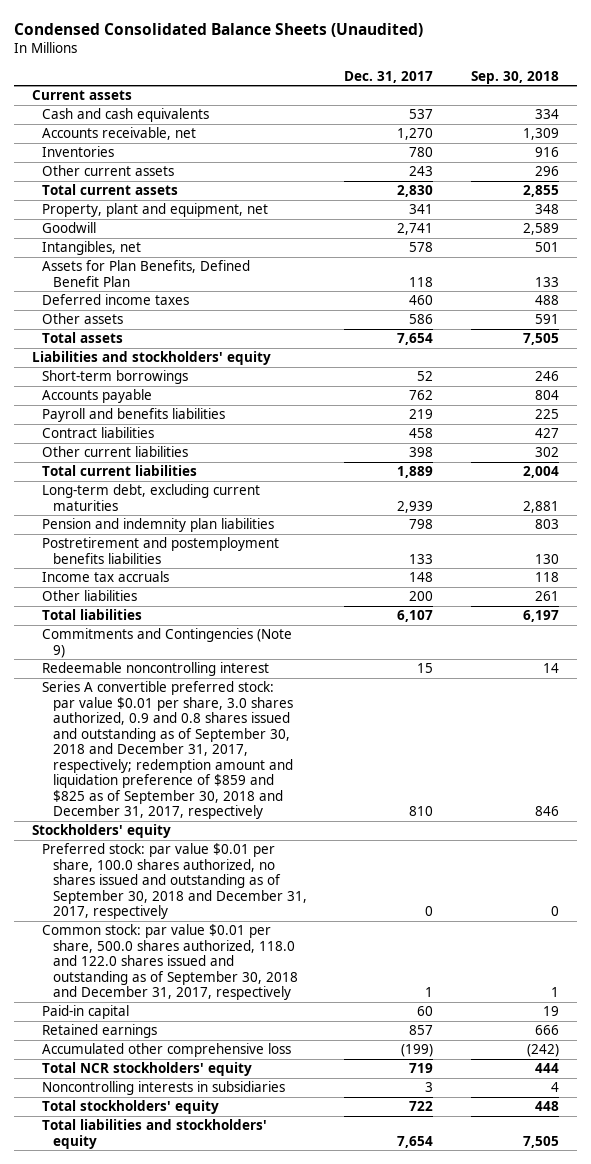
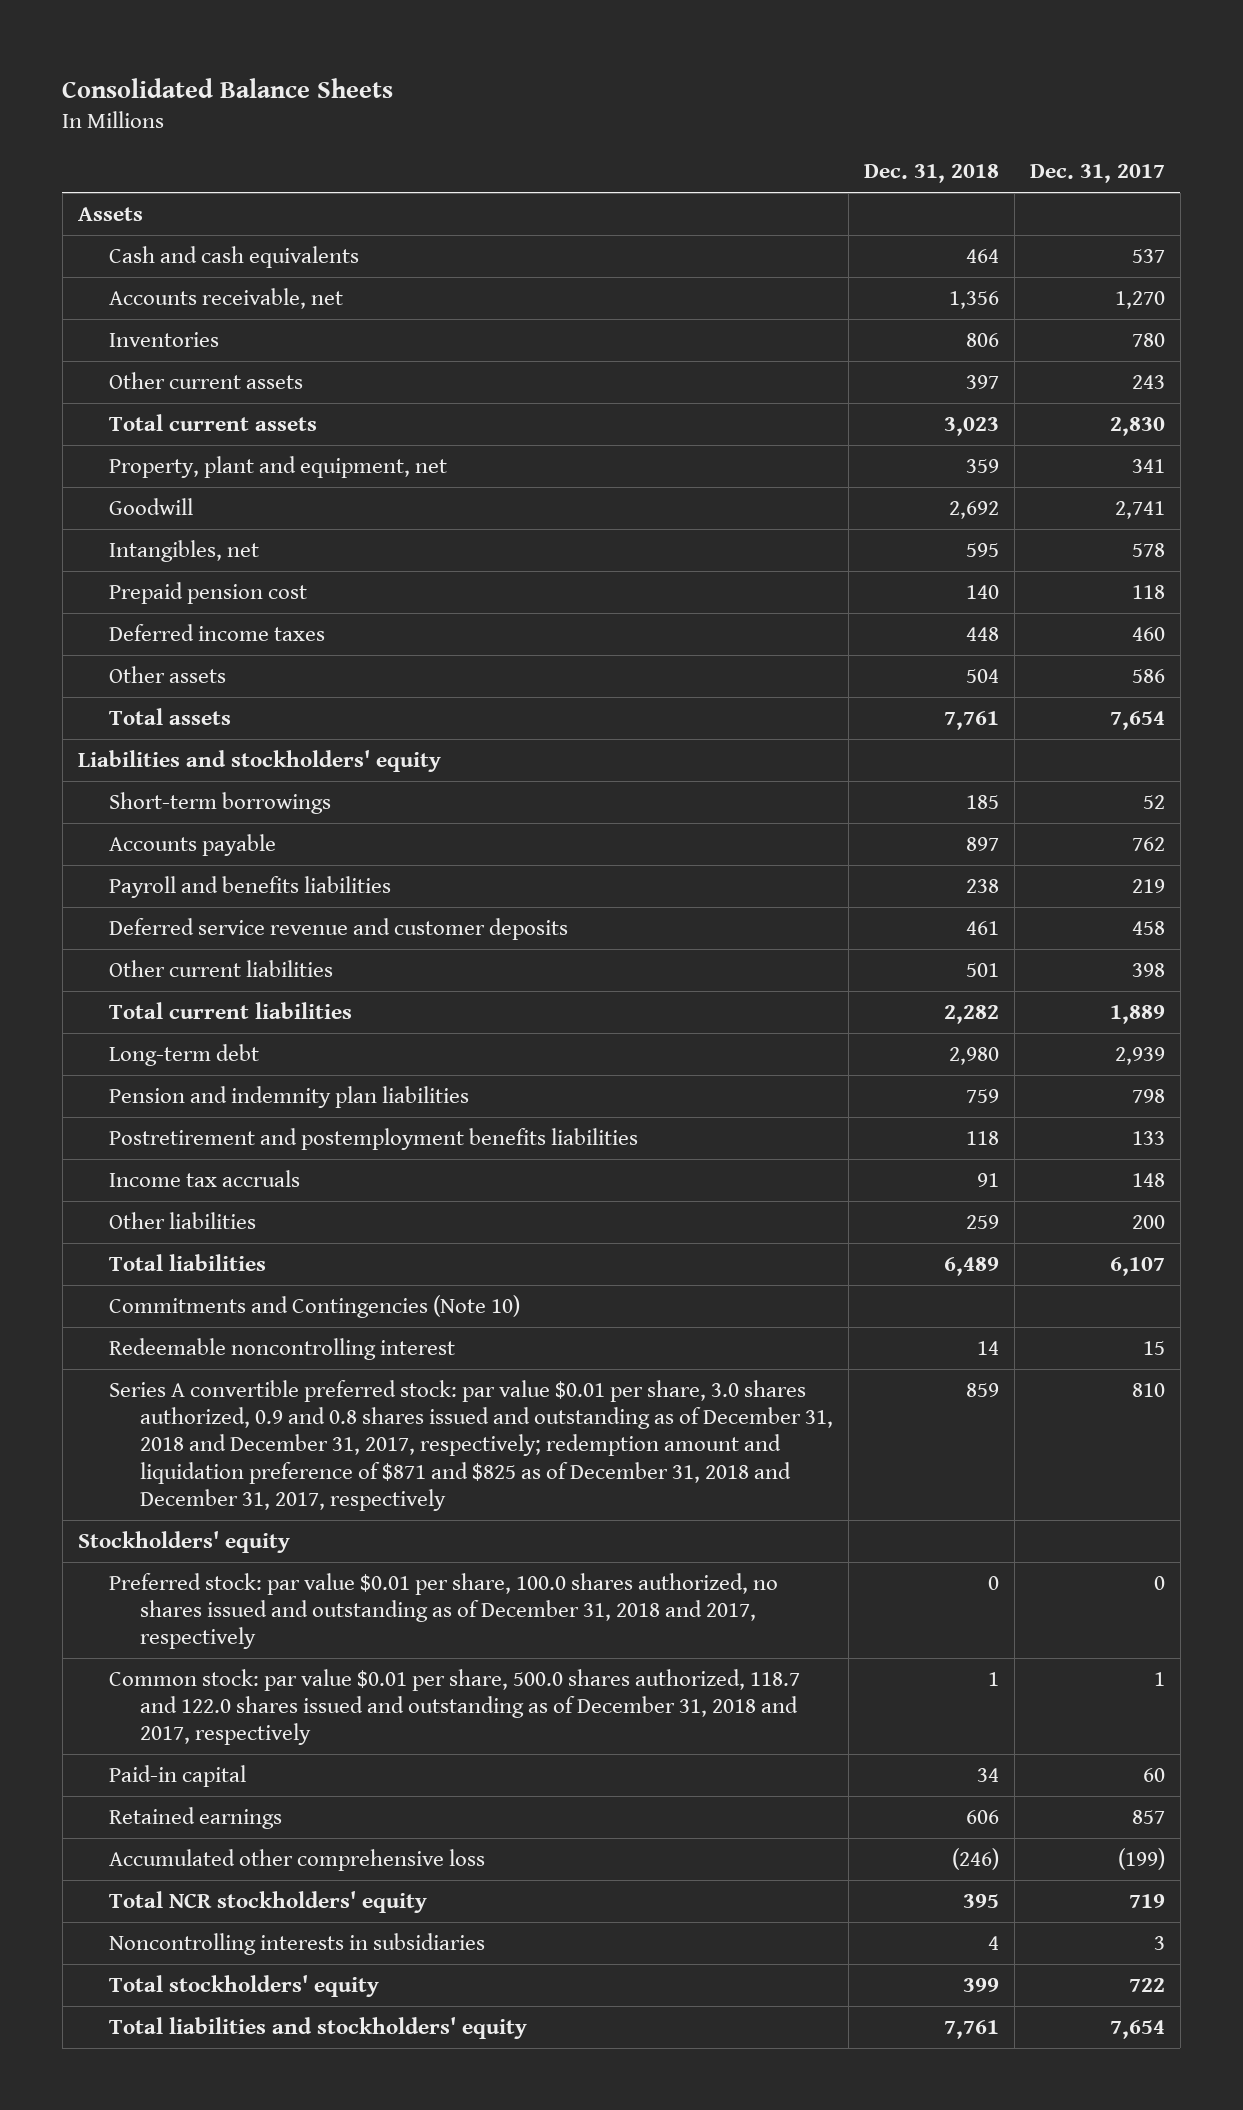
- Condensed Consolidated Balance Sheets (Unaudited)
+ Consolidated Balance Sheets
- | Dec. 31, 2017 | Sep. 30, 2018
+ | Dec. 31, 2018 | Dec. 31, 2017
- Current assets
+ Assets
- Assets for Plan Benefits, Defined Benefit Plan | 118 | 133
+ Prepaid pension cost | 140 | 118
- Contract liabilities | 458 | 427
+ Deferred service revenue and customer deposits | 461 | 458
- Long-term debt, excluding current maturities | 2,939 | 2,881
+ Long-term debt | 2,980 | 2,939
- Commitments and Contingencies (Note 9)
+ Commitments and Contingencies (Note 10)
- Series A convertible preferred stock: par value $0.01 per share, 3.0 shares authorized, 0.9 and 0.8 shares issued and outstanding as of September 30, 2018 and December 31, 2017, respectively; redemption amount and liquidation preference of $859 and $825 as of September 30, 2018 and December 31, 2017, respectively | 810 | 846
+ Series A convertible preferred stock: par value $0.01 per share, 3.0 shares authorized, 0.9 and 0.8 shares issued and outstanding as of December 31, 2018 and December 31, 2017, respectively; redemption amount and liquidation preference of $871 and $825 as of December 31, 2018 and December 31, 2017, respectively | 859 | 810
- Preferred stock: par value $0.01 per share, 100.0 shares authorized, no shares issued and outstanding as of September 30, 2018 and December 31, 2017, respectively | 0 | 0
- Common stock: par value $0.01 per share, 500.0 shares authorized, 118.0 and 122.0 shares issued and outstanding as of September 30, 2018 and December 31, 2017, respectively | 1 | 1
+ Preferred stock: par value $0.01 per share, 100.0 shares authorized, no shares issued and outstanding as of December 31, 2018 and 2017, respectively | 0 | 0
+ Common stock: par value $0.01 per share, 500.0 shares authorized, 118.7 and 122.0 shares issued and outstanding as of December 31, 2018 and 2017, respectively | 1 | 1

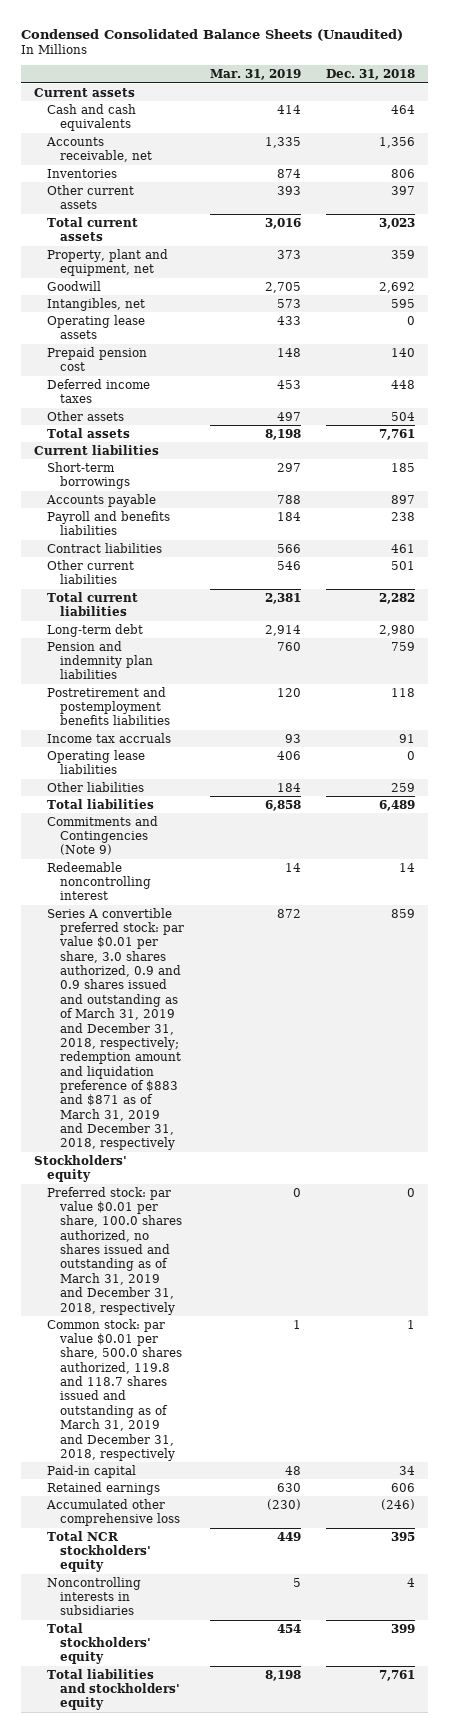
- Consolidated Balance Sheets
+ Condensed Consolidated Balance Sheets (Unaudited)
- | Dec. 31, 2018 | Dec. 31, 2017
+ | Mar. 31, 2019 | Dec. 31, 2018
- Assets
+ Current assets
+ Operating lease assets | 433 | 0
- Liabilities and stockholders' equity
+ Current liabilities
- Deferred service revenue and customer deposits | 461 | 458
+ Contract liabilities | 566 | 461
+ Operating lease liabilities | 406 | 0
- Commitments and Contingencies (Note 10)
+ Commitments and Contingencies (Note 9)
- Series A convertible preferred stock: par value $0.01 per share, 3.0 shares authorized, 0.9 and 0.8 shares issued and outstanding as of December 31, 2018 and December 31, 2017, respectively; redemption amount and liquidation preference of $871 and $825 as of December 31, 2018 and December 31, 2017, respectively | 859 | 810
+ Series A convertible preferred stock: par value $0.01 per share, 3.0 shares authorized, 0.9 and 0.9 shares issued and outstanding as of March 31, 2019 and December 31, 2018, respectively; redemption amount and liquidation preference of $883 and $871 as of March 31, 2019 and December 31, 2018, respectively | 872 | 859
- Preferred stock: par value $0.01 per share, 100.0 shares authorized, no shares issued and outstanding as of December 31, 2018 and 2017, respectively | 0 | 0
- Common stock: par value $0.01 per share, 500.0 shares authorized, 118.7 and 122.0 shares issued and outstanding as of December 31, 2018 and 2017, respectively | 1 | 1
+ Preferred stock: par value $0.01 per share, 100.0 shares authorized, no shares issued and outstanding as of March 31, 2019 and December 31, 2018, respectively | 0 | 0
+ Common stock: par value $0.01 per share, 500.0 shares authorized, 119.8 and 118.7 shares issued and outstanding as of March 31, 2019 and December 31, 2018, respectively | 1 | 1

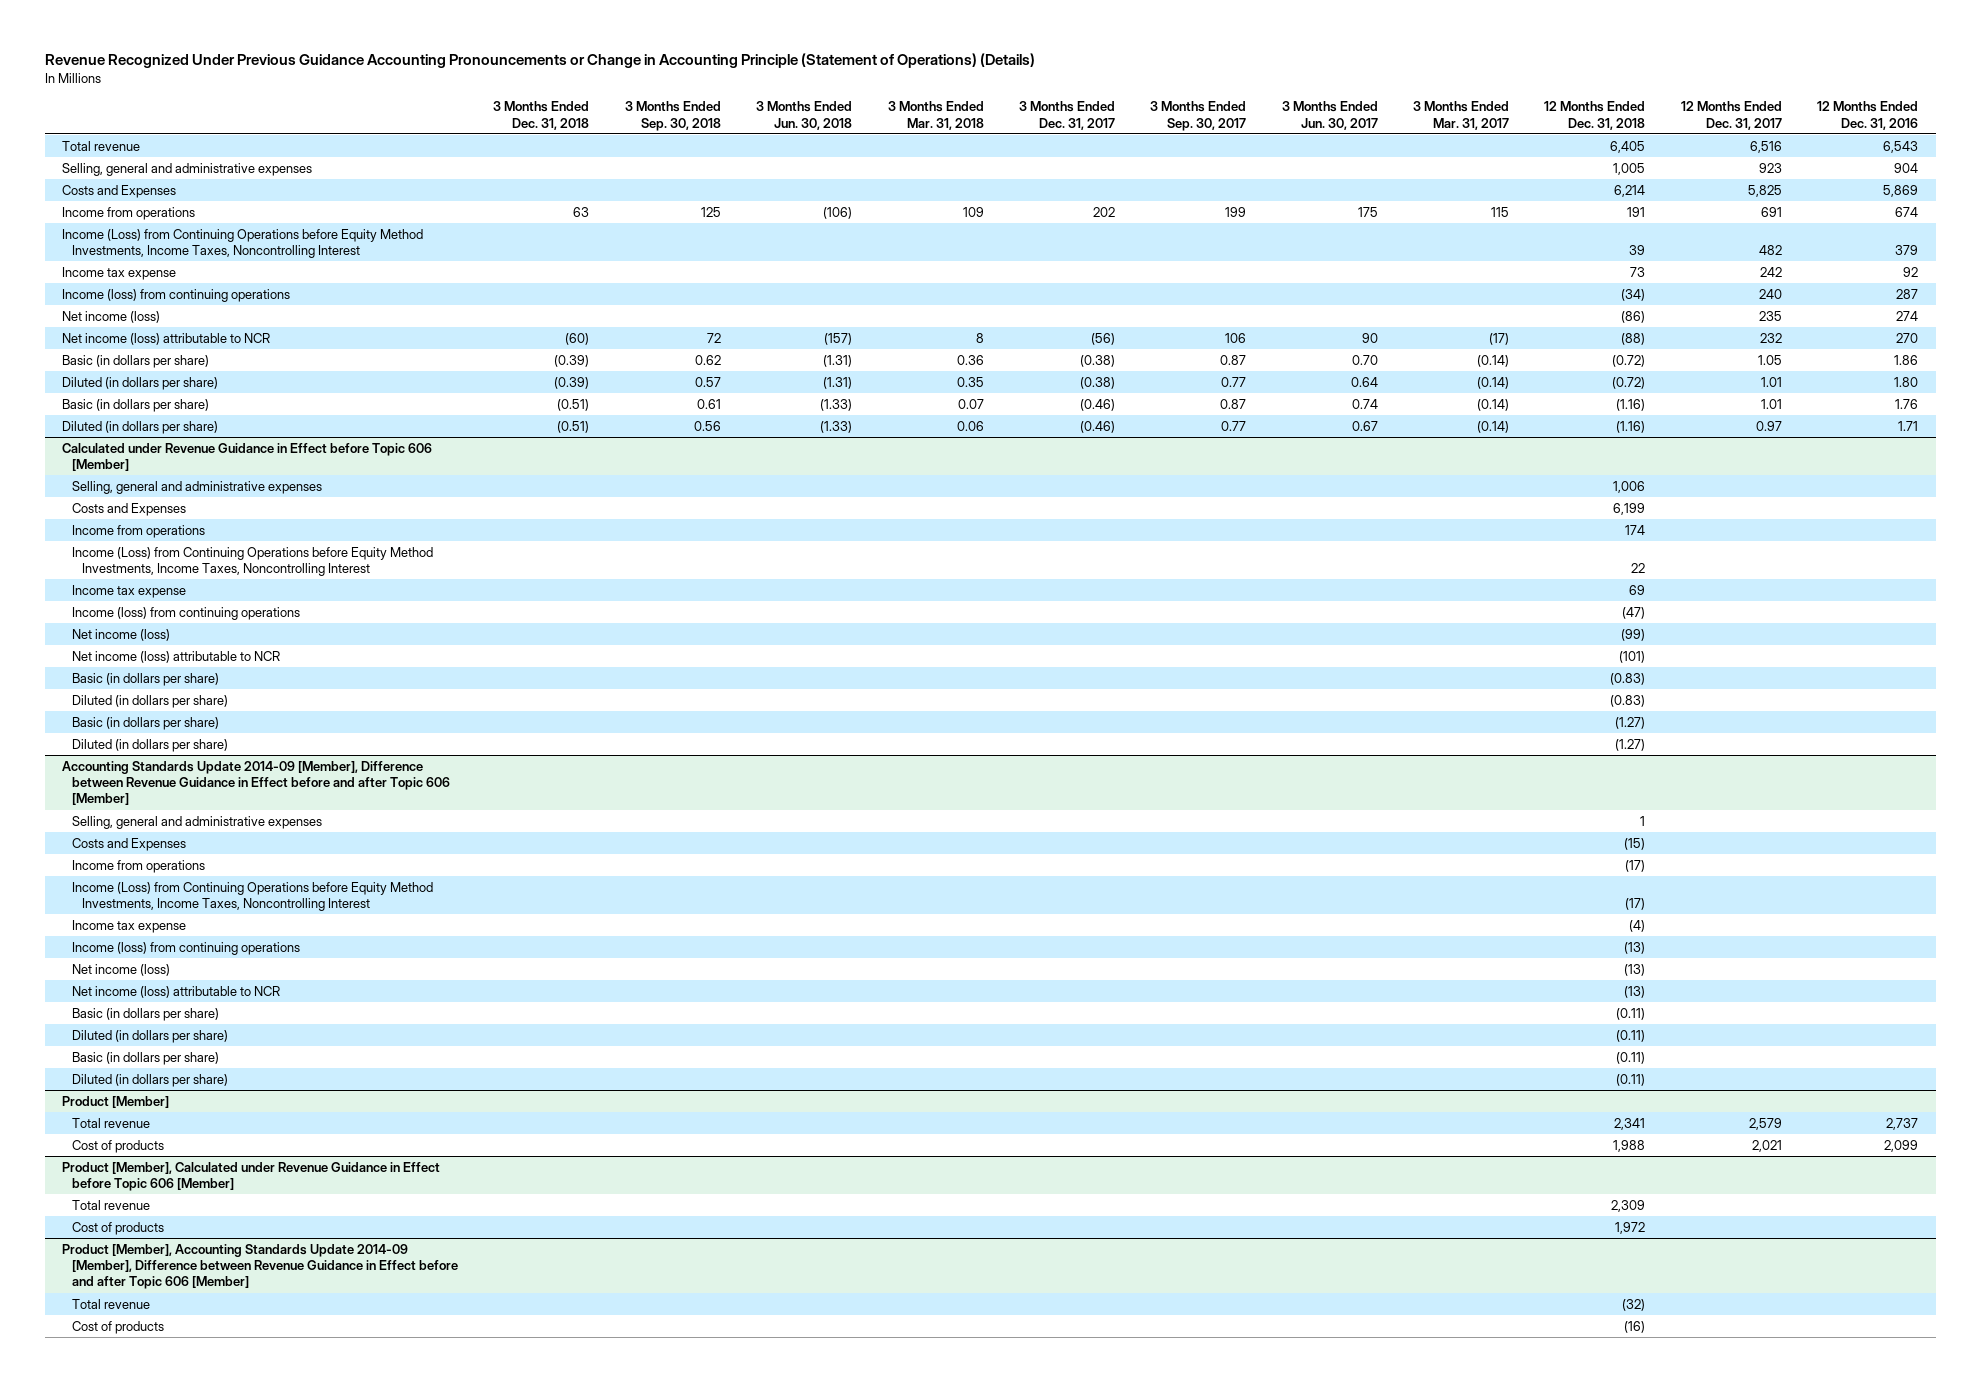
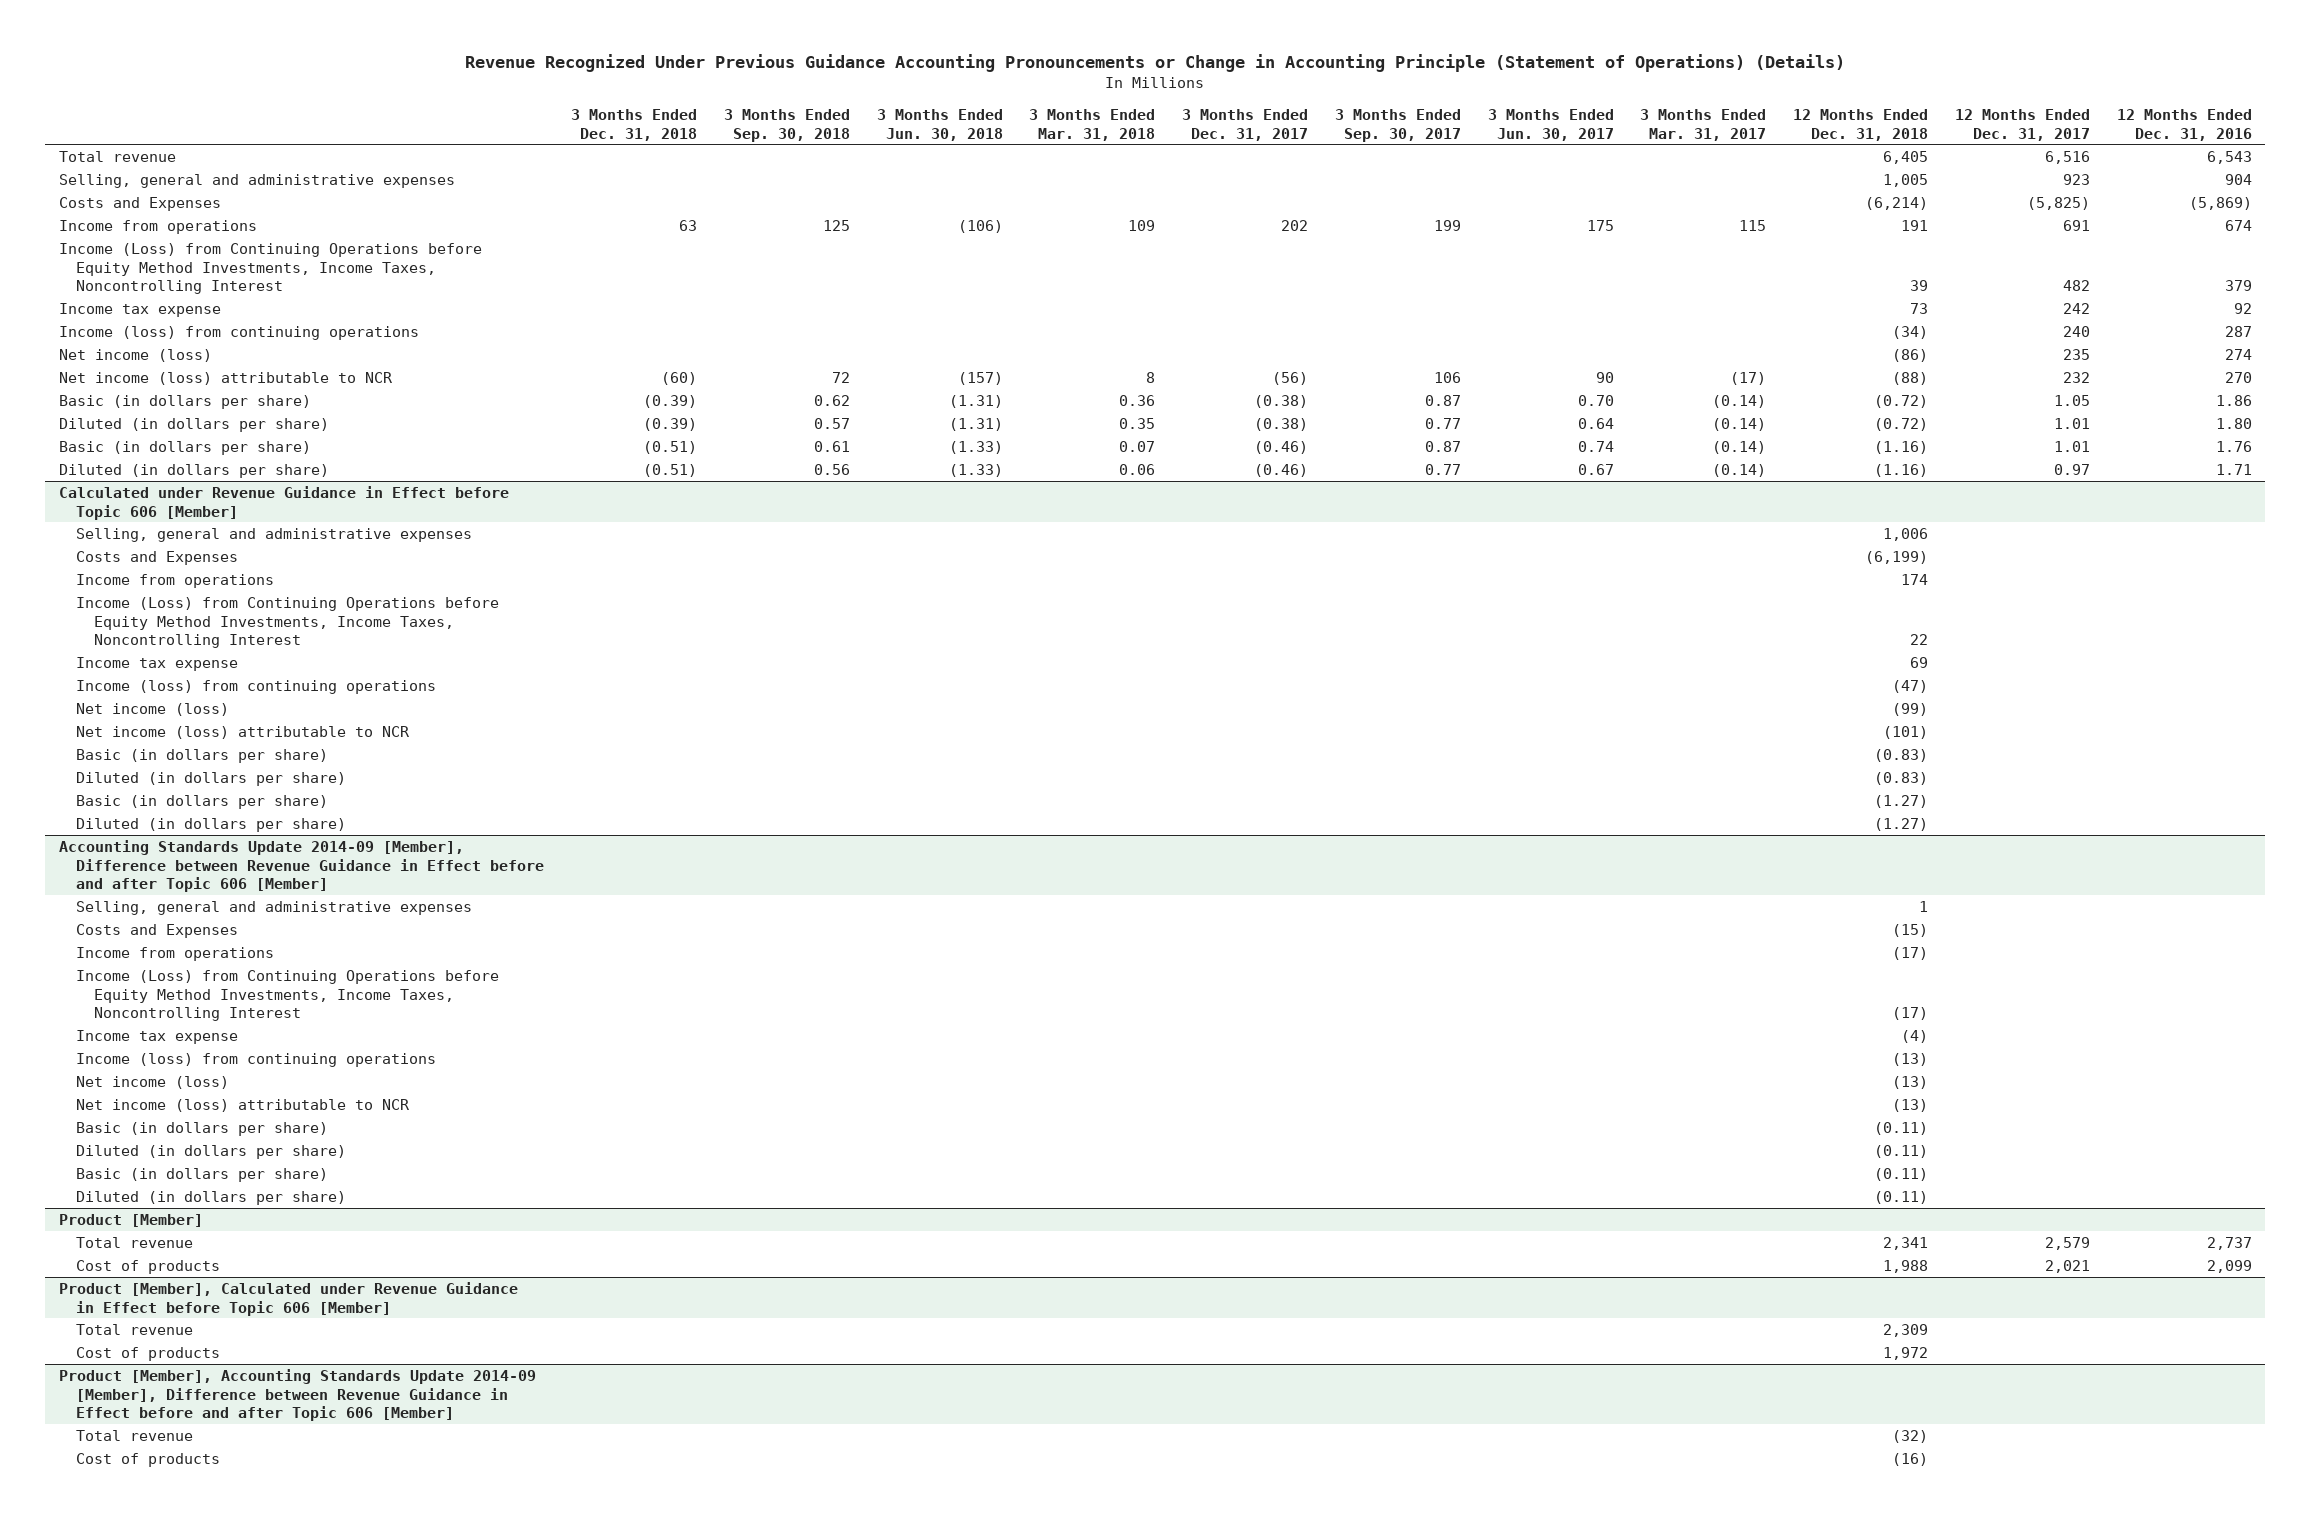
- Costs and Expenses | | | | | | | | | 6,214 | 5,825 | 5,869
+ Costs and Expenses | | | | | | | | | (6,214) | (5,825) | (5,869)
@ Calculated under Revenue Guidance in Effect before Topic 606 [Member]
- Costs and Expenses | | | | | | | | | 6,199 | |
+ Costs and Expenses | | | | | | | | | (6,199) | |

